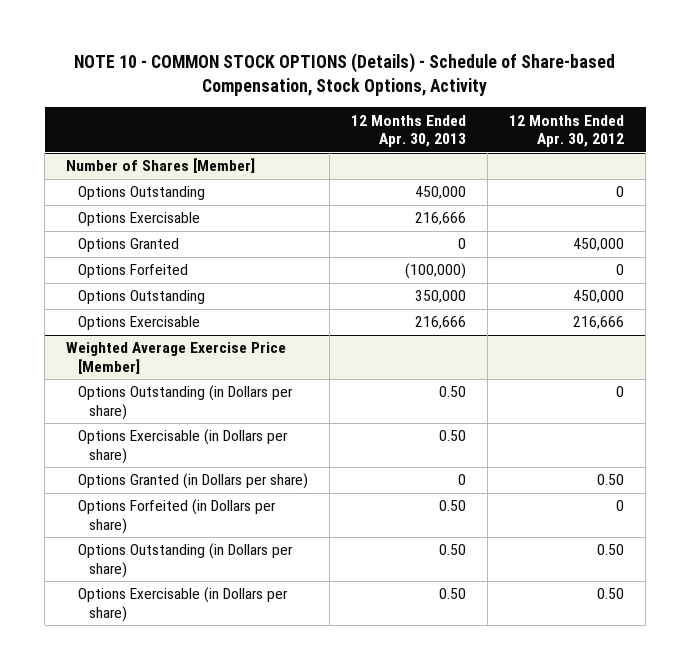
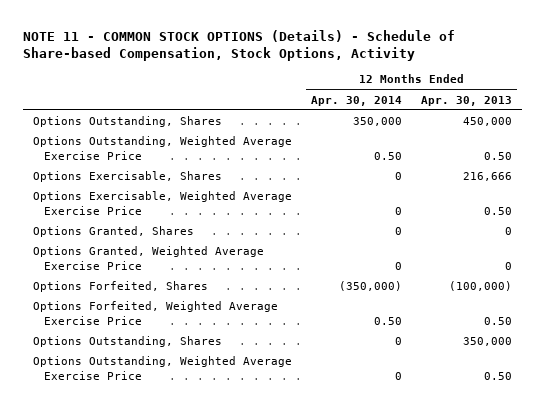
- NOTE 10 - COMMON STOCK OPTIONS (Details) - Schedule of Share-based Compensation, Stock Options, Activity
+ NOTE 11 - COMMON STOCK OPTIONS (Details) - Schedule of Share-based Compensation, Stock Options, Activity
- | 12 Months Ended Apr. 30, 2013 | 12 Months Ended Apr. 30, 2012
+ | 12 Months Ended Apr. 30, 2014 | 12 Months Ended Apr. 30, 2013
- Number of Shares [Member]
- Options Outstanding | 450,000 | 0
- Options Exercisable | 216,666 |
- Options Granted | 0 | 450,000
- Options Forfeited | (100,000) | 0
- Options Outstanding | 350,000 | 450,000
- Options Exercisable | 216,666 | 216,666
- Weighted Average Exercise Price [Member]
- Options Outstanding (in Dollars per share) | 0.50 | 0
- Options Exercisable (in Dollars per share) | 0.50 |
- Options Granted (in Dollars per share) | 0 | 0.50
- Options Forfeited (in Dollars per share) | 0.50 | 0
- Options Outstanding (in Dollars per share) | 0.50 | 0.50
- Options Exercisable (in Dollars per share) | 0.50 | 0.50
+ Options Outstanding, Shares | 350,000 | 450,000
+ Options Outstanding, Weighted Average Exercise Price | 0.50 | 0.50
+ Options Exercisable, Shares | 0 | 216,666
+ Options Exercisable, Weighted Average Exercise Price | 0 | 0.50
+ Options Granted, Shares | 0 | 0
+ Options Granted, Weighted Average Exercise Price | 0 | 0
+ Options Forfeited, Shares | (350,000) | (100,000)
+ Options Forfeited, Weighted Average Exercise Price | 0.50 | 0.50
+ Options Outstanding, Shares | 0 | 350,000
+ Options Outstanding, Weighted Average Exercise Price | 0 | 0.50

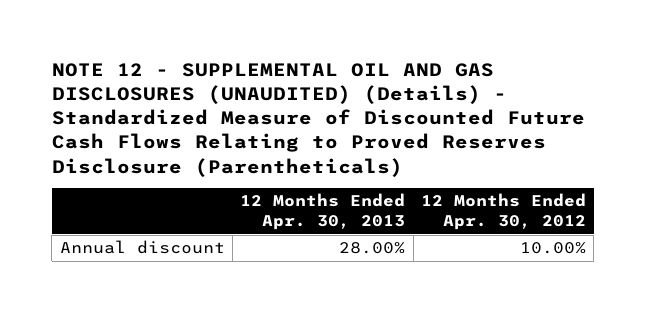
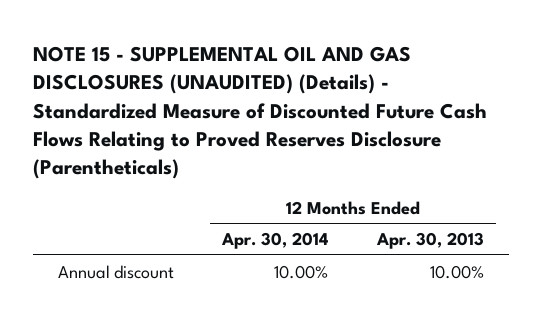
- NOTE 12 - SUPPLEMENTAL OIL AND GAS DISCLOSURES (UNAUDITED) (Details) - Standardized Measure of Discounted Future Cash Flows Relating to Proved Reserves Disclosure (Parentheticals)
+ NOTE 15 - SUPPLEMENTAL OIL AND GAS DISCLOSURES (UNAUDITED) (Details) - Standardized Measure of Discounted Future Cash Flows Relating to Proved Reserves Disclosure (Parentheticals)
- | 12 Months Ended Apr. 30, 2013 | 12 Months Ended Apr. 30, 2012
+ | 12 Months Ended Apr. 30, 2014 | 12 Months Ended Apr. 30, 2013
- Annual discount | 28.00% | 10.00%
+ Annual discount | 10.00% | 10.00%

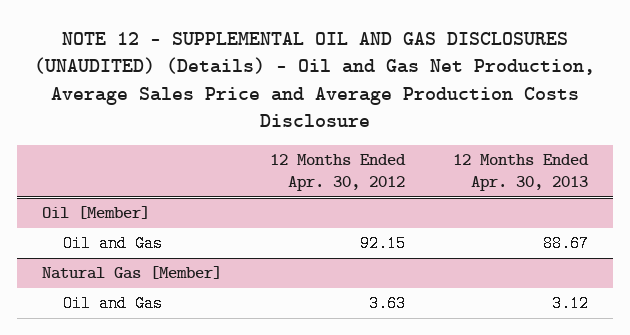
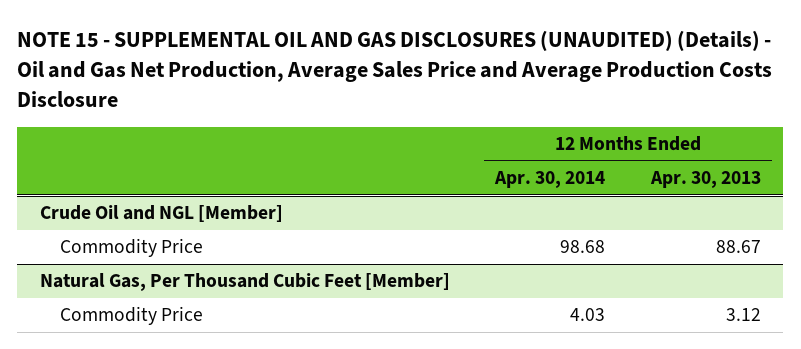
- NOTE 12 - SUPPLEMENTAL OIL AND GAS DISCLOSURES (UNAUDITED) (Details) - Oil and Gas Net Production, Average Sales Price and Average Production Costs Disclosure
+ NOTE 15 - SUPPLEMENTAL OIL AND GAS DISCLOSURES (UNAUDITED) (Details) - Oil and Gas Net Production, Average Sales Price and Average Production Costs Disclosure
- | 12 Months Ended Apr. 30, 2012 | 12 Months Ended Apr. 30, 2013
+ | 12 Months Ended Apr. 30, 2014 | 12 Months Ended Apr. 30, 2013
- Oil [Member]
- Oil and Gas | 92.15 | 88.67
- Natural Gas [Member]
- Oil and Gas | 3.63 | 3.12
+ Crude Oil and NGL [Member]
+ Commodity Price | 98.68 | 88.67
+ Natural Gas, Per Thousand Cubic Feet [Member]
+ Commodity Price | 4.03 | 3.12

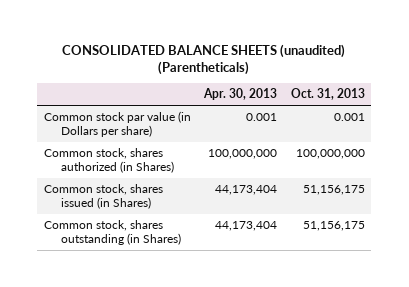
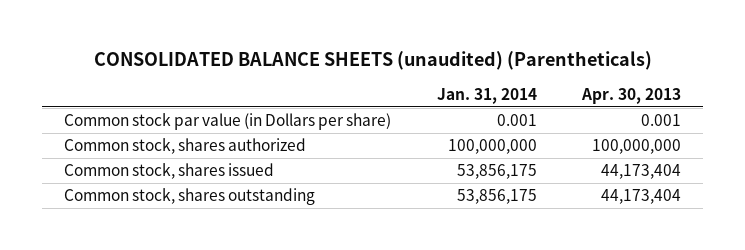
- | Apr. 30, 2013 | Oct. 31, 2013
+ | Jan. 31, 2014 | Apr. 30, 2013
- Common stock, shares authorized (in Shares) | 100,000,000 | 100,000,000
- Common stock, shares issued (in Shares) | 44,173,404 | 51,156,175
- Common stock, shares outstanding (in Shares) | 44,173,404 | 51,156,175
+ Common stock, shares authorized | 100,000,000 | 100,000,000
+ Common stock, shares issued | 53,856,175 | 44,173,404
+ Common stock, shares outstanding | 53,856,175 | 44,173,404

